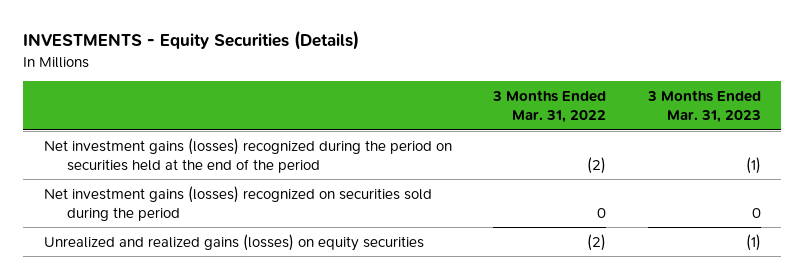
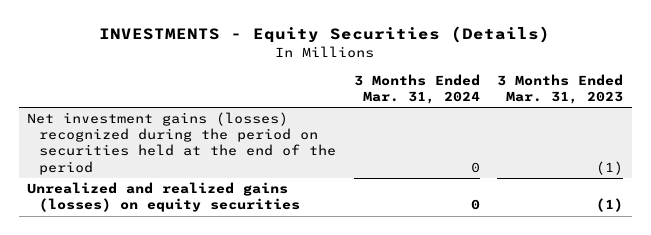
- | 3 Months Ended Mar. 31, 2022 | 3 Months Ended Mar. 31, 2023
+ | 3 Months Ended Mar. 31, 2024 | 3 Months Ended Mar. 31, 2023
- Net investment gains (losses) recognized on securities sold during the period | 0 | 0

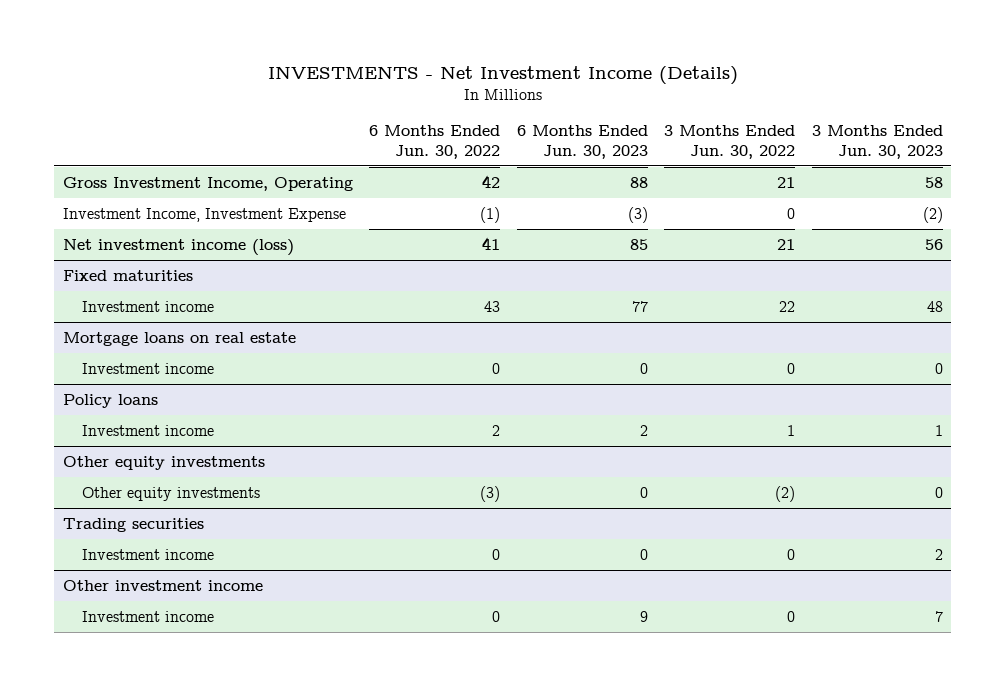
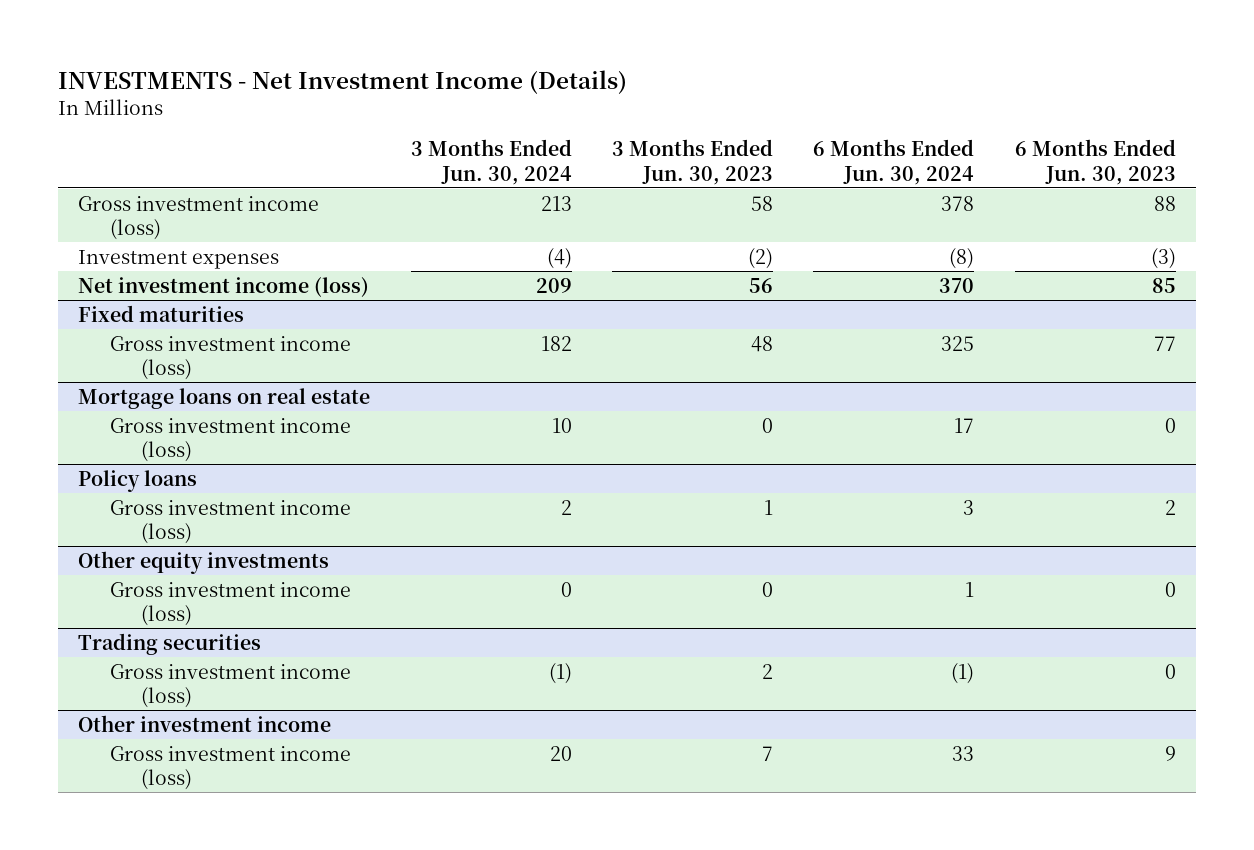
- | 6 Months Ended Jun. 30, 2022 | 6 Months Ended Jun. 30, 2023 | 3 Months Ended Jun. 30, 2022 | 3 Months Ended Jun. 30, 2023
+ | 3 Months Ended Jun. 30, 2024 | 3 Months Ended Jun. 30, 2023 | 6 Months Ended Jun. 30, 2024 | 6 Months Ended Jun. 30, 2023
- Gross Investment Income, Operating | 42 | 88 | 21 | 58
- Investment Income, Investment Expense | (1) | (3) | 0 | (2)
+ Gross investment income (loss) | 213 | 58 | 378 | 88
+ Investment expenses | (4) | (2) | (8) | (3)
@ Fixed maturities
- Investment income | 43 | 77 | 22 | 48
+ Gross investment income (loss) | 182 | 48 | 325 | 77
@ Mortgage loans on real estate
- Investment income | 0 | 0 | 0 | 0
+ Gross investment income (loss) | 10 | 0 | 17 | 0
@ Policy loans
- Investment income | 2 | 2 | 1 | 1
+ Gross investment income (loss) | 2 | 1 | 3 | 2
@ Other equity investments
- Other equity investments | (3) | 0 | (2) | 0
+ Gross investment income (loss) | 0 | 0 | 1 | 0
@ Trading securities
- Investment income | 0 | 0 | 0 | 2
+ Gross investment income (loss) | (1) | 2 | (1) | 0
@ Other investment income
- Investment income | 0 | 9 | 0 | 7
+ Gross investment income (loss) | 20 | 7 | 33 | 9

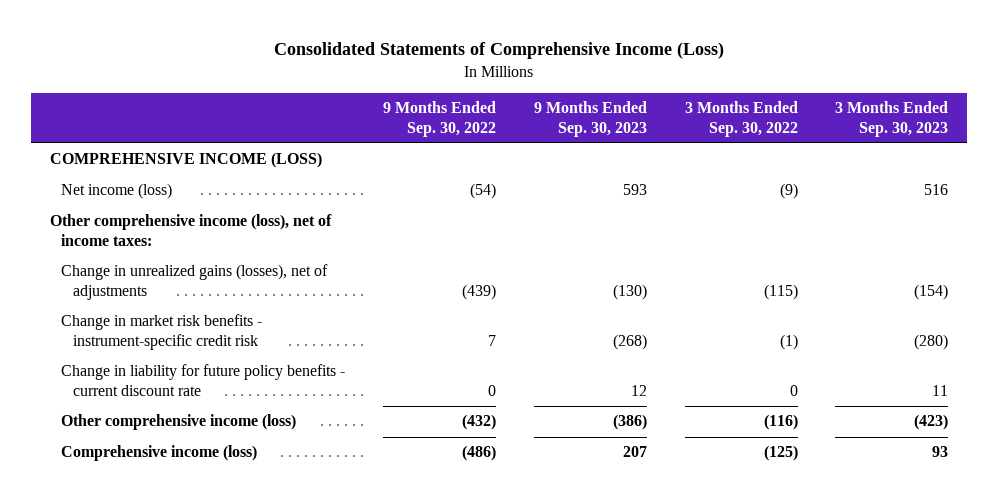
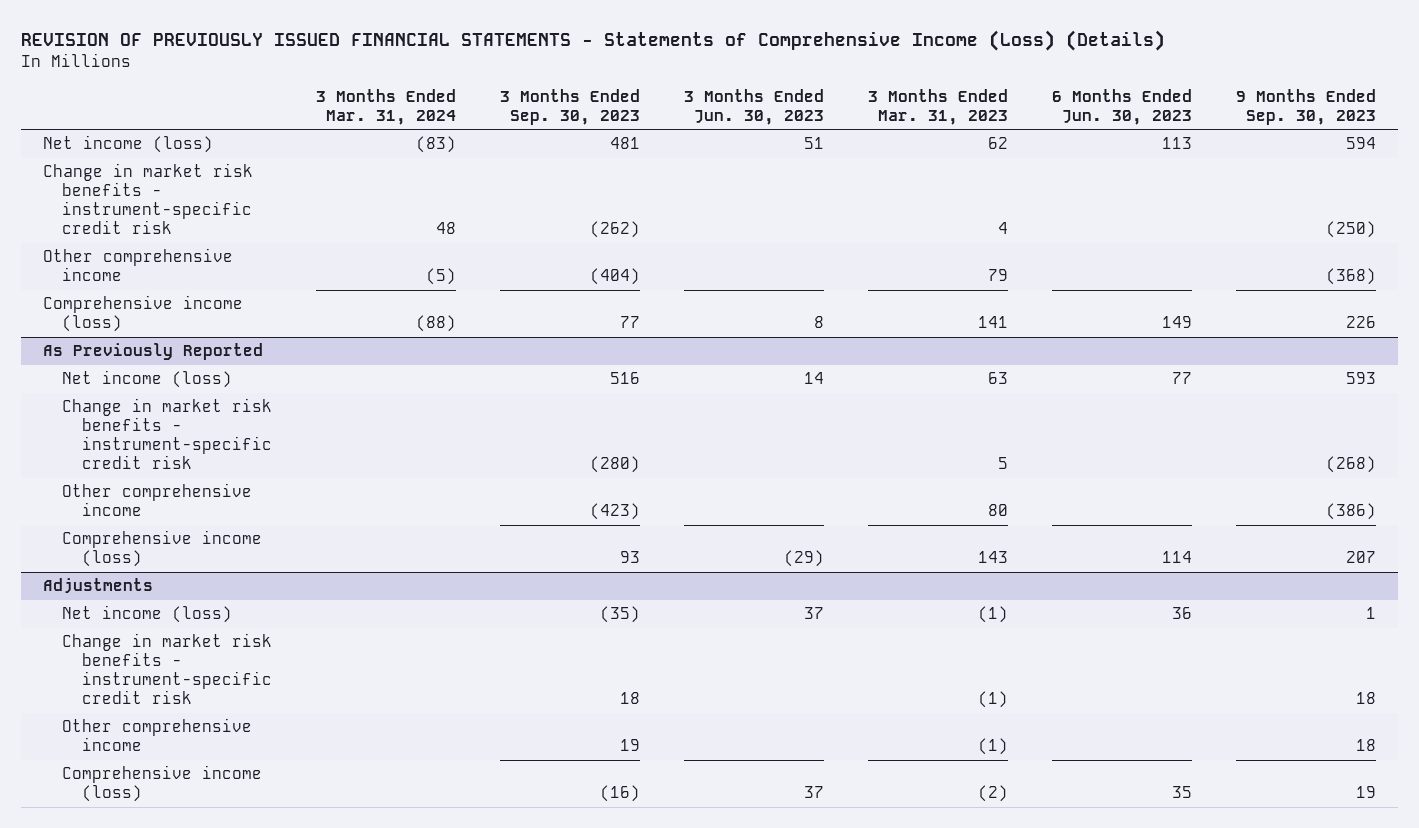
- Consolidated Statements of Comprehensive Income (Loss)
+ REVISION OF PREVIOUSLY ISSUED FINANCIAL STATEMENTS - Statements of Comprehensive Income (Loss) (Details)
- | 9 Months Ended Sep. 30, 2022 | 9 Months Ended Sep. 30, 2023 | 3 Months Ended Sep. 30, 2022 | 3 Months Ended Sep. 30, 2023
+ | 3 Months Ended Mar. 31, 2024 | 3 Months Ended Sep. 30, 2023 | 3 Months Ended Jun. 30, 2023 | 3 Months Ended Mar. 31, 2023 | 6 Months Ended Jun. 30, 2023 | 9 Months Ended Sep. 30, 2023
- COMPREHENSIVE INCOME (LOSS)
+ Net income (loss) | (83) | 481 | 51 | 62 | 113 | 594
+ Change in market risk benefits - instrument-specific credit risk | 48 | (262) | | 4 | | (250)
+ Other comprehensive income | (5) | (404) | | 79 | | (368)
+ Comprehensive income (loss) | (88) | 77 | 8 | 141 | 149 | 226
+ As Previously Reported
- Other comprehensive income (loss), net of income taxes:
- Change in unrealized gains (losses), net of adjustments | (439) | (130) | (115) | (154)
- Change in liability for future policy benefits - current discount rate | 0 | 12 | 0 | 11
- Other comprehensive income (loss) | (432) | (386) | (116) | (423)
+ Other comprehensive income | | (423) | | 80 | | (386)
+ Adjustments
+ Net income (loss) | | (35) | 37 | (1) | 36 | 1
+ Change in market risk benefits - instrument-specific credit risk | | 18 | | (1) | | 18
+ Other comprehensive income | | 19 | | (1) | | 18
+ Comprehensive income (loss) | | (16) | 37 | (2) | 35 | 19

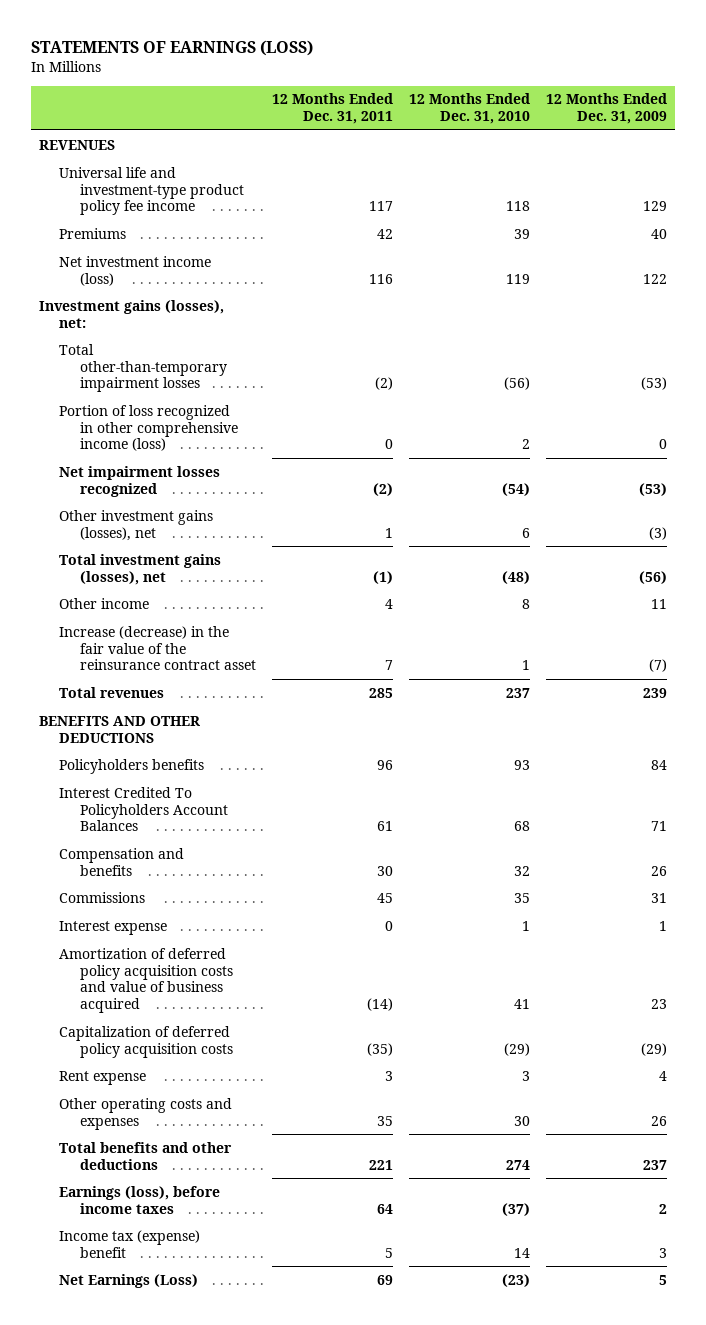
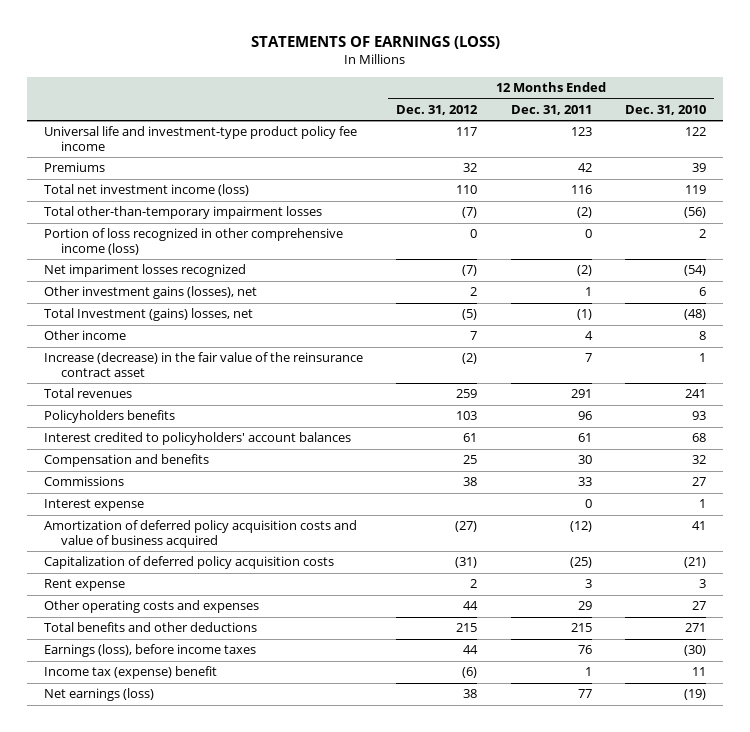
- | 12 Months Ended Dec. 31, 2011 | 12 Months Ended Dec. 31, 2010 | 12 Months Ended Dec. 31, 2009
+ | 12 Months Ended Dec. 31, 2012 | 12 Months Ended Dec. 31, 2011 | 12 Months Ended Dec. 31, 2010
- REVENUES
- Universal life and investment-type product policy fee income | 117 | 118 | 129
+ Universal life and investment-type product policy fee income | 117 | 123 | 122
- Net investment income (loss) | 116 | 119 | 122
- Investment gains (losses), net:
+ Total net investment income (loss) | 110 | 116 | 119
- Net impairment losses recognized | (2) | (54) | (53)
+ Net impariment losses recognized | (7) | (2) | (54)
- Total investment gains (losses), net | (1) | (48) | (56)
+ Total Investment (gains) losses, net | (5) | (1) | (48)
- Total revenues | 285 | 237 | 239
- BENEFITS AND OTHER DEDUCTIONS
+ Total revenues | 259 | 291 | 241
- Interest Credited To Policyholders Account Balances | 61 | 68 | 71
+ Interest credited to policyholders' account balances | 61 | 61 | 68
- Commissions | 45 | 35 | 31
+ Commissions | 38 | 33 | 27
- Amortization of deferred policy acquisition costs and value of business acquired | (14) | 41 | 23
- Capitalization of deferred policy acquisition costs | (35) | (29) | (29)
+ Amortization of deferred policy acquisition costs and value of business acquired | (27) | (12) | 41
+ Capitalization of deferred policy acquisition costs | (31) | (25) | (21)
- Other operating costs and expenses | 35 | 30 | 26
- Total benefits and other deductions | 221 | 274 | 237
- Earnings (loss), before income taxes | 64 | (37) | 2
- Income tax (expense) benefit | 5 | 14 | 3
- Net Earnings (Loss) | 69 | (23) | 5
+ Other operating costs and expenses | 44 | 29 | 27
+ Total benefits and other deductions | 215 | 215 | 271
+ Earnings (loss), before income taxes | 44 | 76 | (30)
+ Income tax (expense) benefit | (6) | 1 | 11
+ Net earnings (loss) | 38 | 77 | (19)

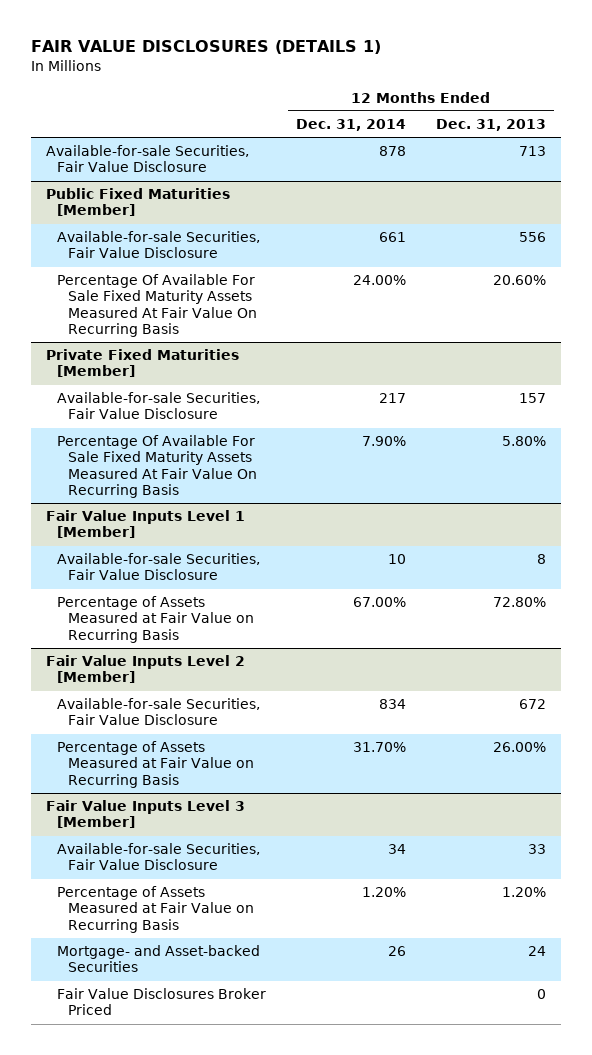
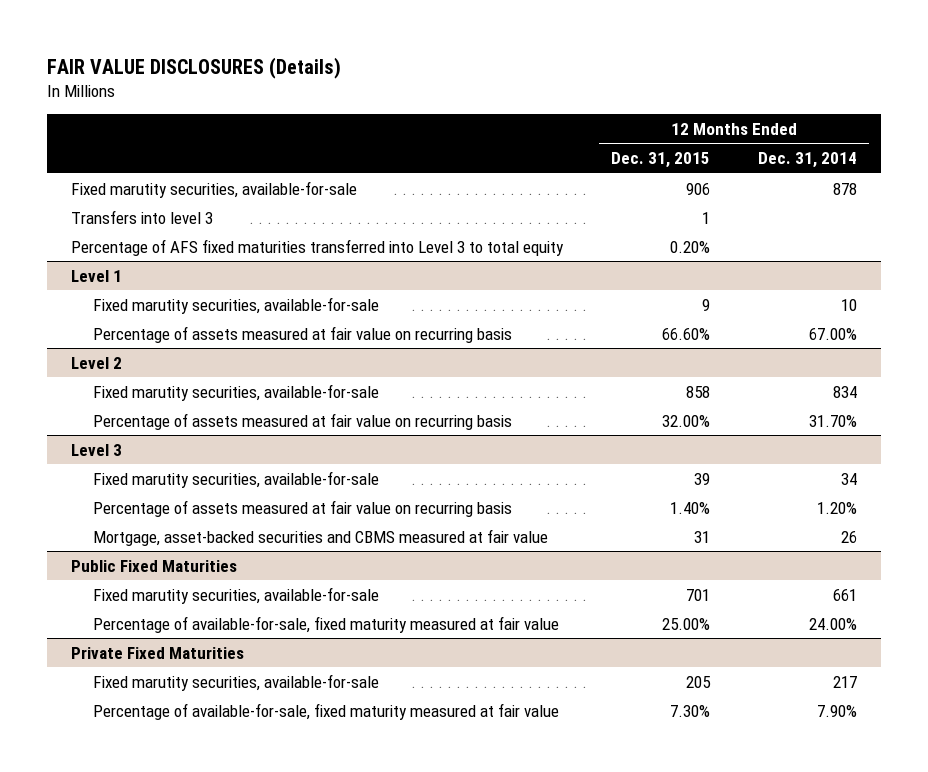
- FAIR VALUE DISCLOSURES (DETAILS 1)
+ FAIR VALUE DISCLOSURES (Details)
- | 12 Months Ended Dec. 31, 2014 | 12 Months Ended Dec. 31, 2013
+ | 12 Months Ended Dec. 31, 2015 | 12 Months Ended Dec. 31, 2014
- Available-for-sale Securities, Fair Value Disclosure | 878 | 713
- Public Fixed Maturities [Member]
- Available-for-sale Securities, Fair Value Disclosure | 661 | 556
- Percentage Of Available For Sale Fixed Maturity Assets Measured At Fair Value On Recurring Basis | 24.00% | 20.60%
- Private Fixed Maturities [Member]
- Available-for-sale Securities, Fair Value Disclosure | 217 | 157
- Percentage Of Available For Sale Fixed Maturity Assets Measured At Fair Value On Recurring Basis | 7.90% | 5.80%
- Fair Value Inputs Level 1 [Member]
- Available-for-sale Securities, Fair Value Disclosure | 10 | 8
- Percentage of Assets Measured at Fair Value on Recurring Basis | 67.00% | 72.80%
- Fair Value Inputs Level 2 [Member]
- Available-for-sale Securities, Fair Value Disclosure | 834 | 672
- Percentage of Assets Measured at Fair Value on Recurring Basis | 31.70% | 26.00%
- Fair Value Inputs Level 3 [Member]
- Available-for-sale Securities, Fair Value Disclosure | 34 | 33
- Percentage of Assets Measured at Fair Value on Recurring Basis | 1.20% | 1.20%
- Mortgage- and Asset-backed Securities | 26 | 24
- Fair Value Disclosures Broker Priced | | 0
+ Fixed marutity securities, available-for-sale | 906 | 878
+ Transfers into level 3 | 1 |
+ Percentage of AFS fixed maturities transferred into Level 3 to total equity | 0.20% |
+ Level 1
+ Fixed marutity securities, available-for-sale | 9 | 10
+ Percentage of assets measured at fair value on recurring basis | 66.60% | 67.00%
+ Level 2
+ Fixed marutity securities, available-for-sale | 858 | 834
+ Percentage of assets measured at fair value on recurring basis | 32.00% | 31.70%
+ Level 3
+ Fixed marutity securities, available-for-sale | 39 | 34
+ Percentage of assets measured at fair value on recurring basis | 1.40% | 1.20%
+ Mortgage, asset-backed securities and CBMS measured at fair value | 31 | 26
+ Public Fixed Maturities
+ Fixed marutity securities, available-for-sale | 701 | 661
+ Percentage of available-for-sale, fixed maturity measured at fair value | 25.00% | 24.00%
+ Private Fixed Maturities
+ Fixed marutity securities, available-for-sale | 205 | 217
+ Percentage of available-for-sale, fixed maturity measured at fair value | 7.30% | 7.90%

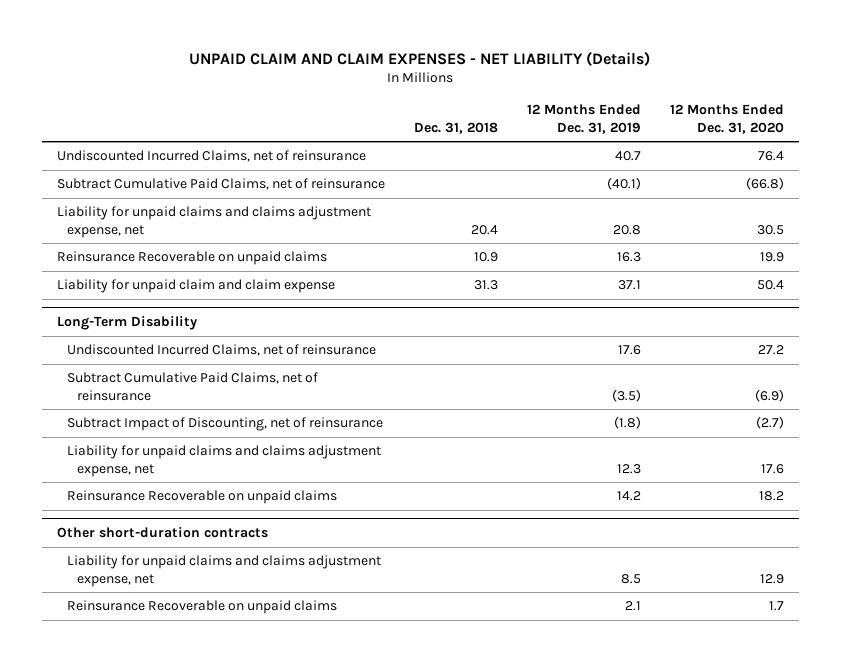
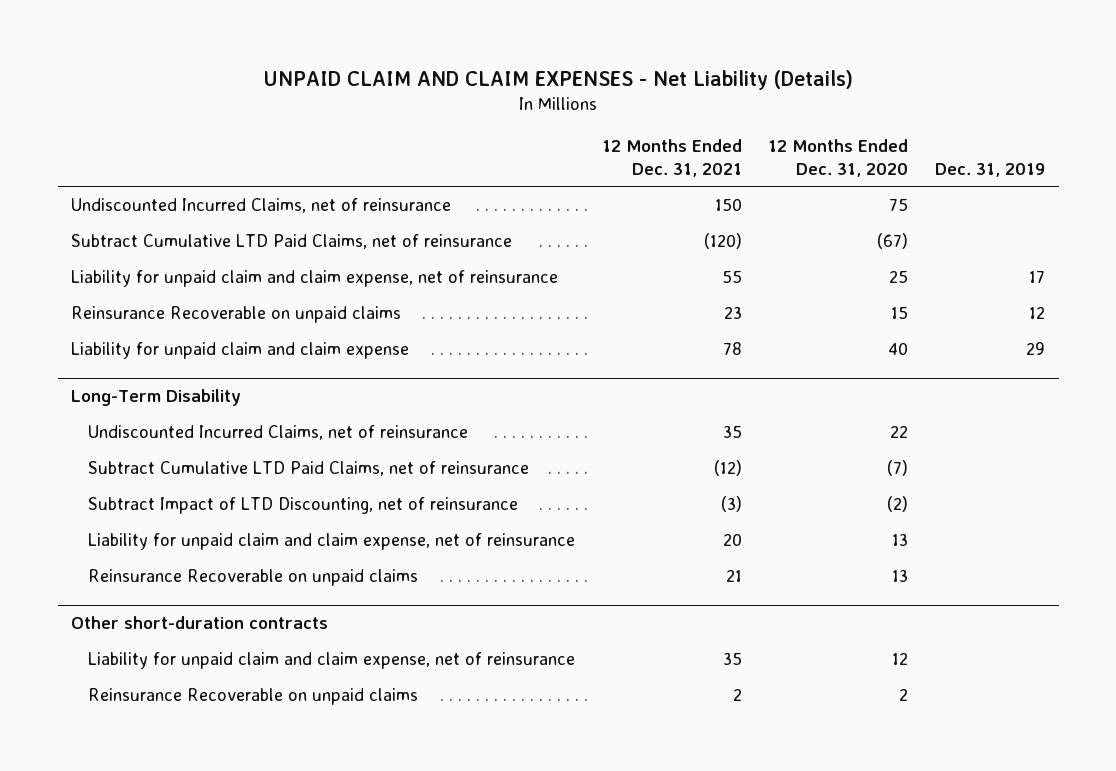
- UNPAID CLAIM AND CLAIM EXPENSES - NET LIABILITY (Details)
+ UNPAID CLAIM AND CLAIM EXPENSES - Net Liability (Details)
- | Dec. 31, 2018 | 12 Months Ended Dec. 31, 2019 | 12 Months Ended Dec. 31, 2020
+ | 12 Months Ended Dec. 31, 2021 | 12 Months Ended Dec. 31, 2020 | Dec. 31, 2019
- Undiscounted Incurred Claims, net of reinsurance | | 40.7 | 76.4
- Subtract Cumulative Paid Claims, net of reinsurance | | (40.1) | (66.8)
- Liability for unpaid claims and claims adjustment expense, net | 20.4 | 20.8 | 30.5
- Reinsurance Recoverable on unpaid claims | 10.9 | 16.3 | 19.9
- Liability for unpaid claim and claim expense | 31.3 | 37.1 | 50.4
+ Undiscounted Incurred Claims, net of reinsurance | 150 | 75 |
+ Subtract Cumulative LTD Paid Claims, net of reinsurance | (120) | (67) |
+ Liability for unpaid claim and claim expense, net of reinsurance | 55 | 25 | 17
+ Reinsurance Recoverable on unpaid claims | 23 | 15 | 12
+ Liability for unpaid claim and claim expense | 78 | 40 | 29
@ Long-Term Disability
- Undiscounted Incurred Claims, net of reinsurance | | 17.6 | 27.2
- Subtract Cumulative Paid Claims, net of reinsurance | | (3.5) | (6.9)
- Subtract Impact of Discounting, net of reinsurance | | (1.8) | (2.7)
- Liability for unpaid claims and claims adjustment expense, net | | 12.3 | 17.6
- Reinsurance Recoverable on unpaid claims | | 14.2 | 18.2
+ Undiscounted Incurred Claims, net of reinsurance | 35 | 22 |
+ Subtract Cumulative LTD Paid Claims, net of reinsurance | (12) | (7) |
+ Subtract Impact of LTD Discounting, net of reinsurance | (3) | (2) |
+ Liability for unpaid claim and claim expense, net of reinsurance | 20 | 13 |
+ Reinsurance Recoverable on unpaid claims | 21 | 13 |
@ Other short-duration contracts
- Liability for unpaid claims and claims adjustment expense, net | | 8.5 | 12.9
- Reinsurance Recoverable on unpaid claims | | 2.1 | 1.7
+ Liability for unpaid claim and claim expense, net of reinsurance | 35 | 12 |
+ Reinsurance Recoverable on unpaid claims | 2 | 2 |

